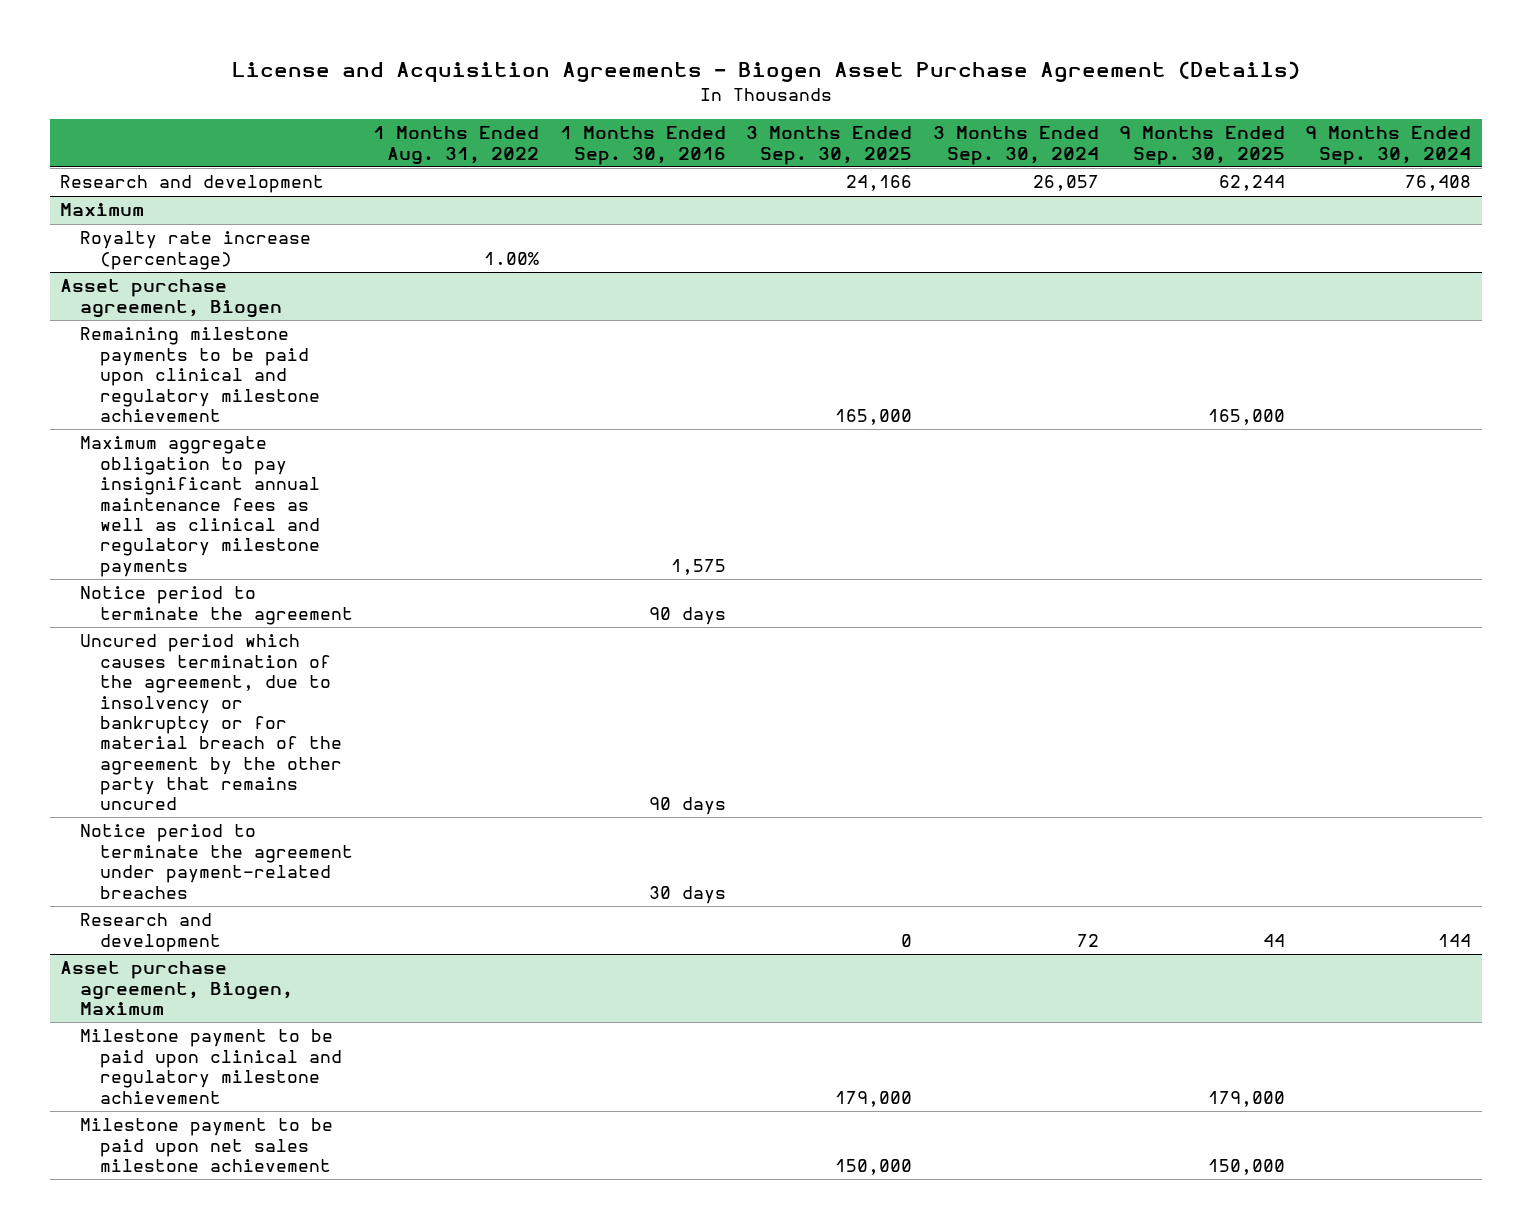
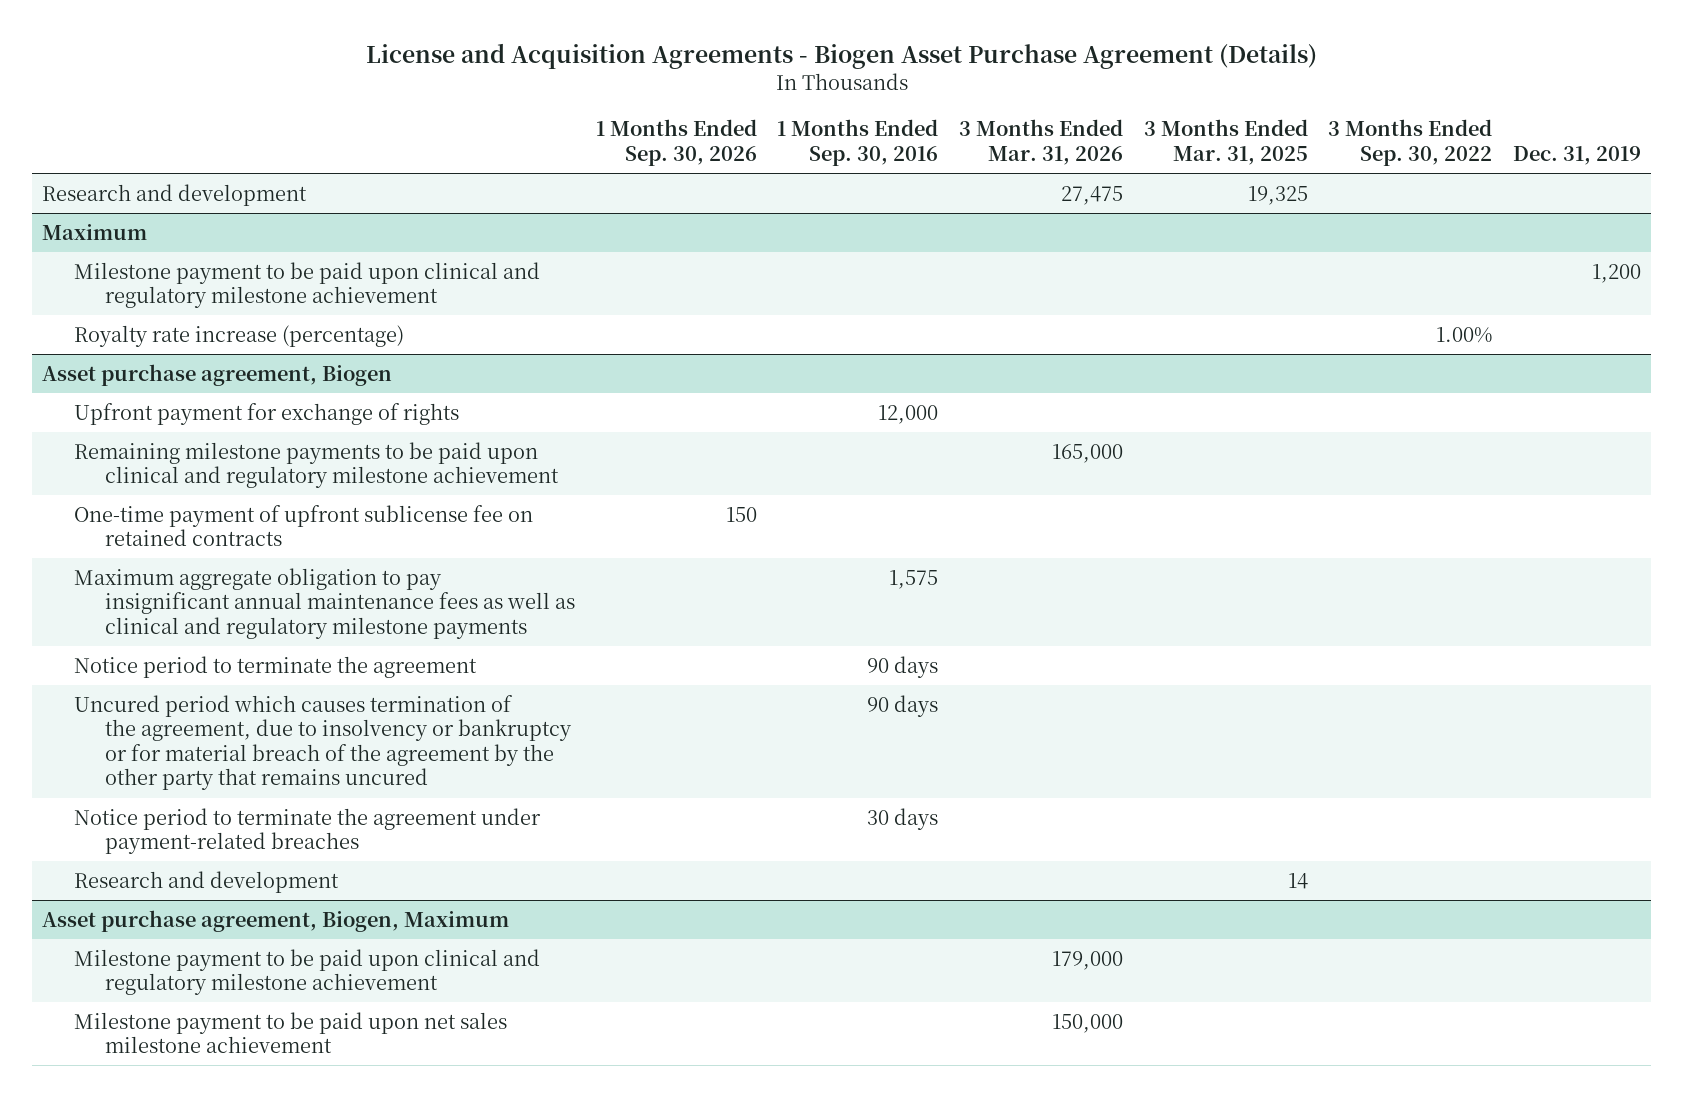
- | 1 Months Ended Aug. 31, 2022 | 1 Months Ended Sep. 30, 2016 | 3 Months Ended Sep. 30, 2025 | 3 Months Ended Sep. 30, 2024 | 9 Months Ended Sep. 30, 2025 | 9 Months Ended Sep. 30, 2024
+ | 1 Months Ended Sep. 30, 2026 | 1 Months Ended Sep. 30, 2016 | 3 Months Ended Mar. 31, 2026 | 3 Months Ended Mar. 31, 2025 | 3 Months Ended Sep. 30, 2022 | Dec. 31, 2019
@ Maximum
+ Milestone payment to be paid upon clinical and regulatory milestone achievement | | | | | | 1,200
@ Asset purchase agreement, Biogen
+ Upfront payment for exchange of rights | | 12,000 | | | |
+ One-time payment of upfront sublicense fee on retained contracts | 150 | | | | |

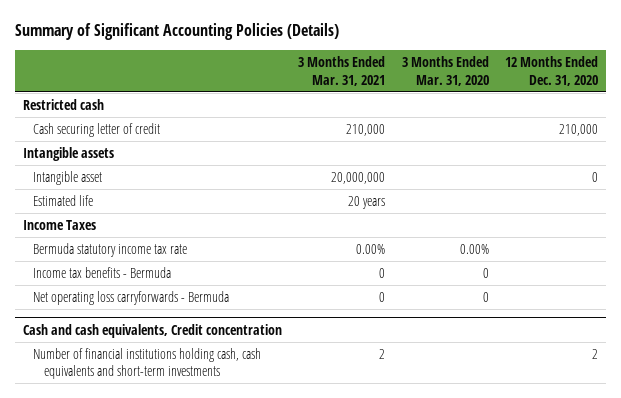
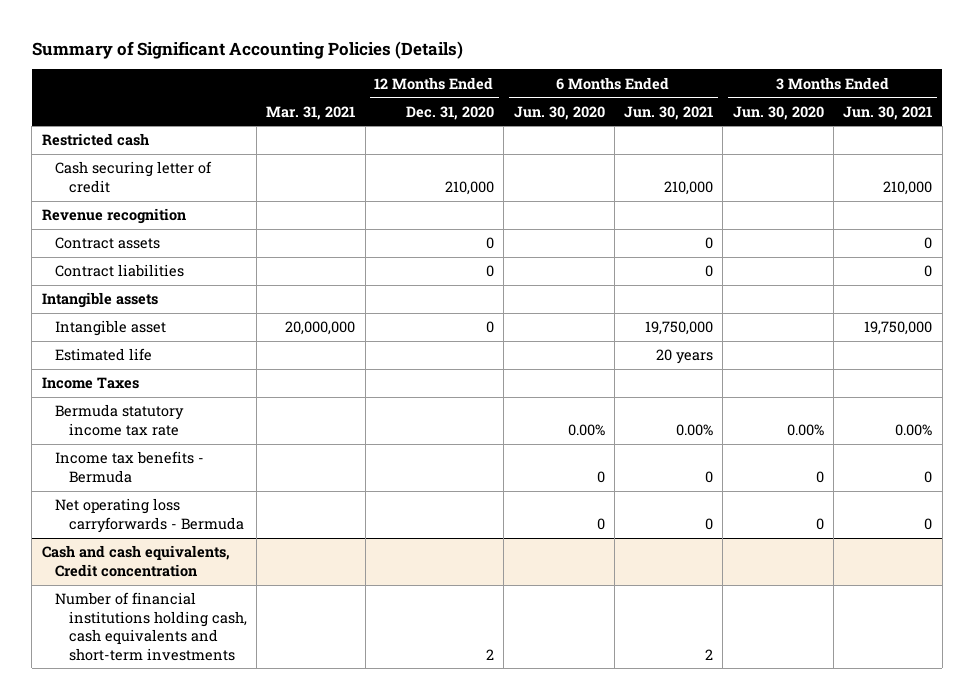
- | 3 Months Ended Mar. 31, 2021 | 3 Months Ended Mar. 31, 2020 | 12 Months Ended Dec. 31, 2020
+ | Mar. 31, 2021 | 12 Months Ended Dec. 31, 2020 | 6 Months Ended Jun. 30, 2020 | 6 Months Ended Jun. 30, 2021 | 3 Months Ended Jun. 30, 2020 | 3 Months Ended Jun. 30, 2021
+ Revenue recognition
+ Contract assets | | 0 | | 0 | | 0
+ Contract liabilities | | 0 | | 0 | | 0

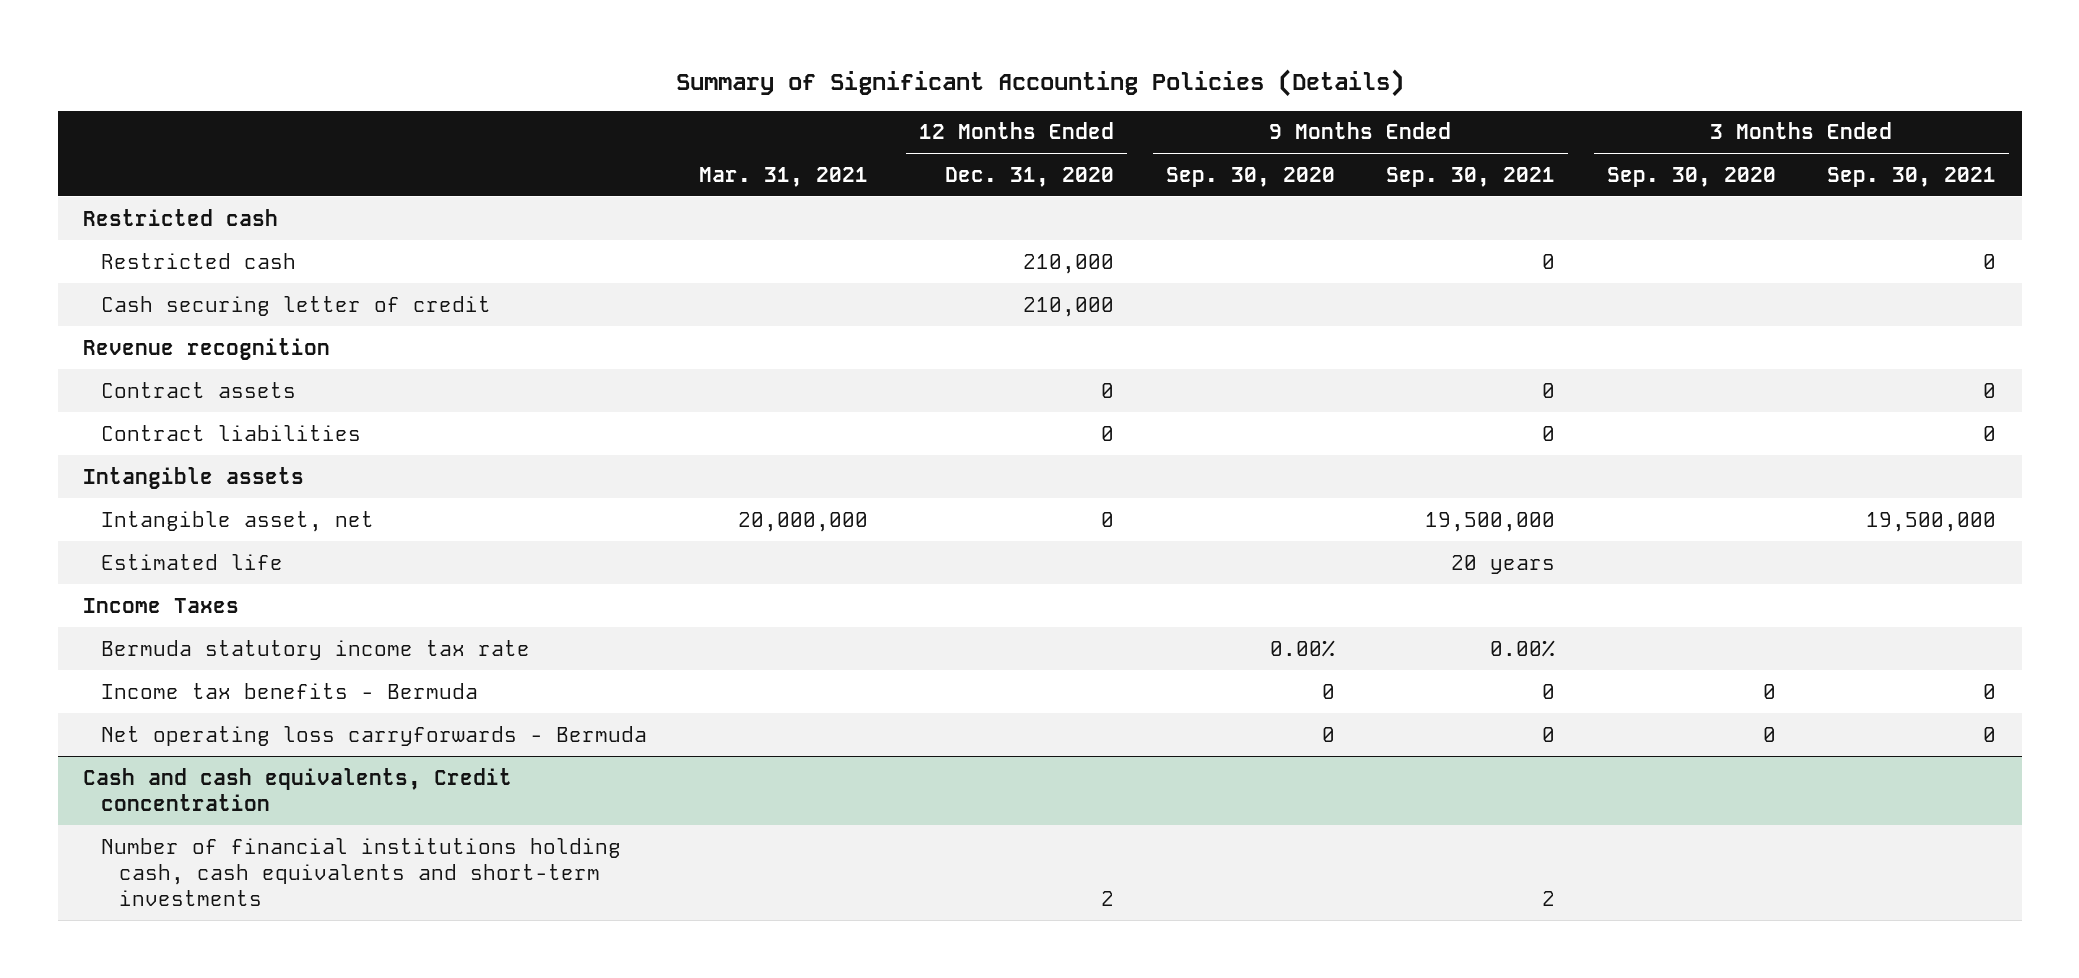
- | Mar. 31, 2021 | 12 Months Ended Dec. 31, 2020 | 6 Months Ended Jun. 30, 2020 | 6 Months Ended Jun. 30, 2021 | 3 Months Ended Jun. 30, 2020 | 3 Months Ended Jun. 30, 2021
+ | Mar. 31, 2021 | 12 Months Ended Dec. 31, 2020 | 9 Months Ended Sep. 30, 2020 | 9 Months Ended Sep. 30, 2021 | 3 Months Ended Sep. 30, 2020 | 3 Months Ended Sep. 30, 2021
+ Restricted cash | | 210,000 | | 0 | | 0
- Intangible asset | 20,000,000 | 0 | | 19,750,000 | | 19,750,000
+ Intangible asset, net | 20,000,000 | 0 | | 19,500,000 | | 19,500,000

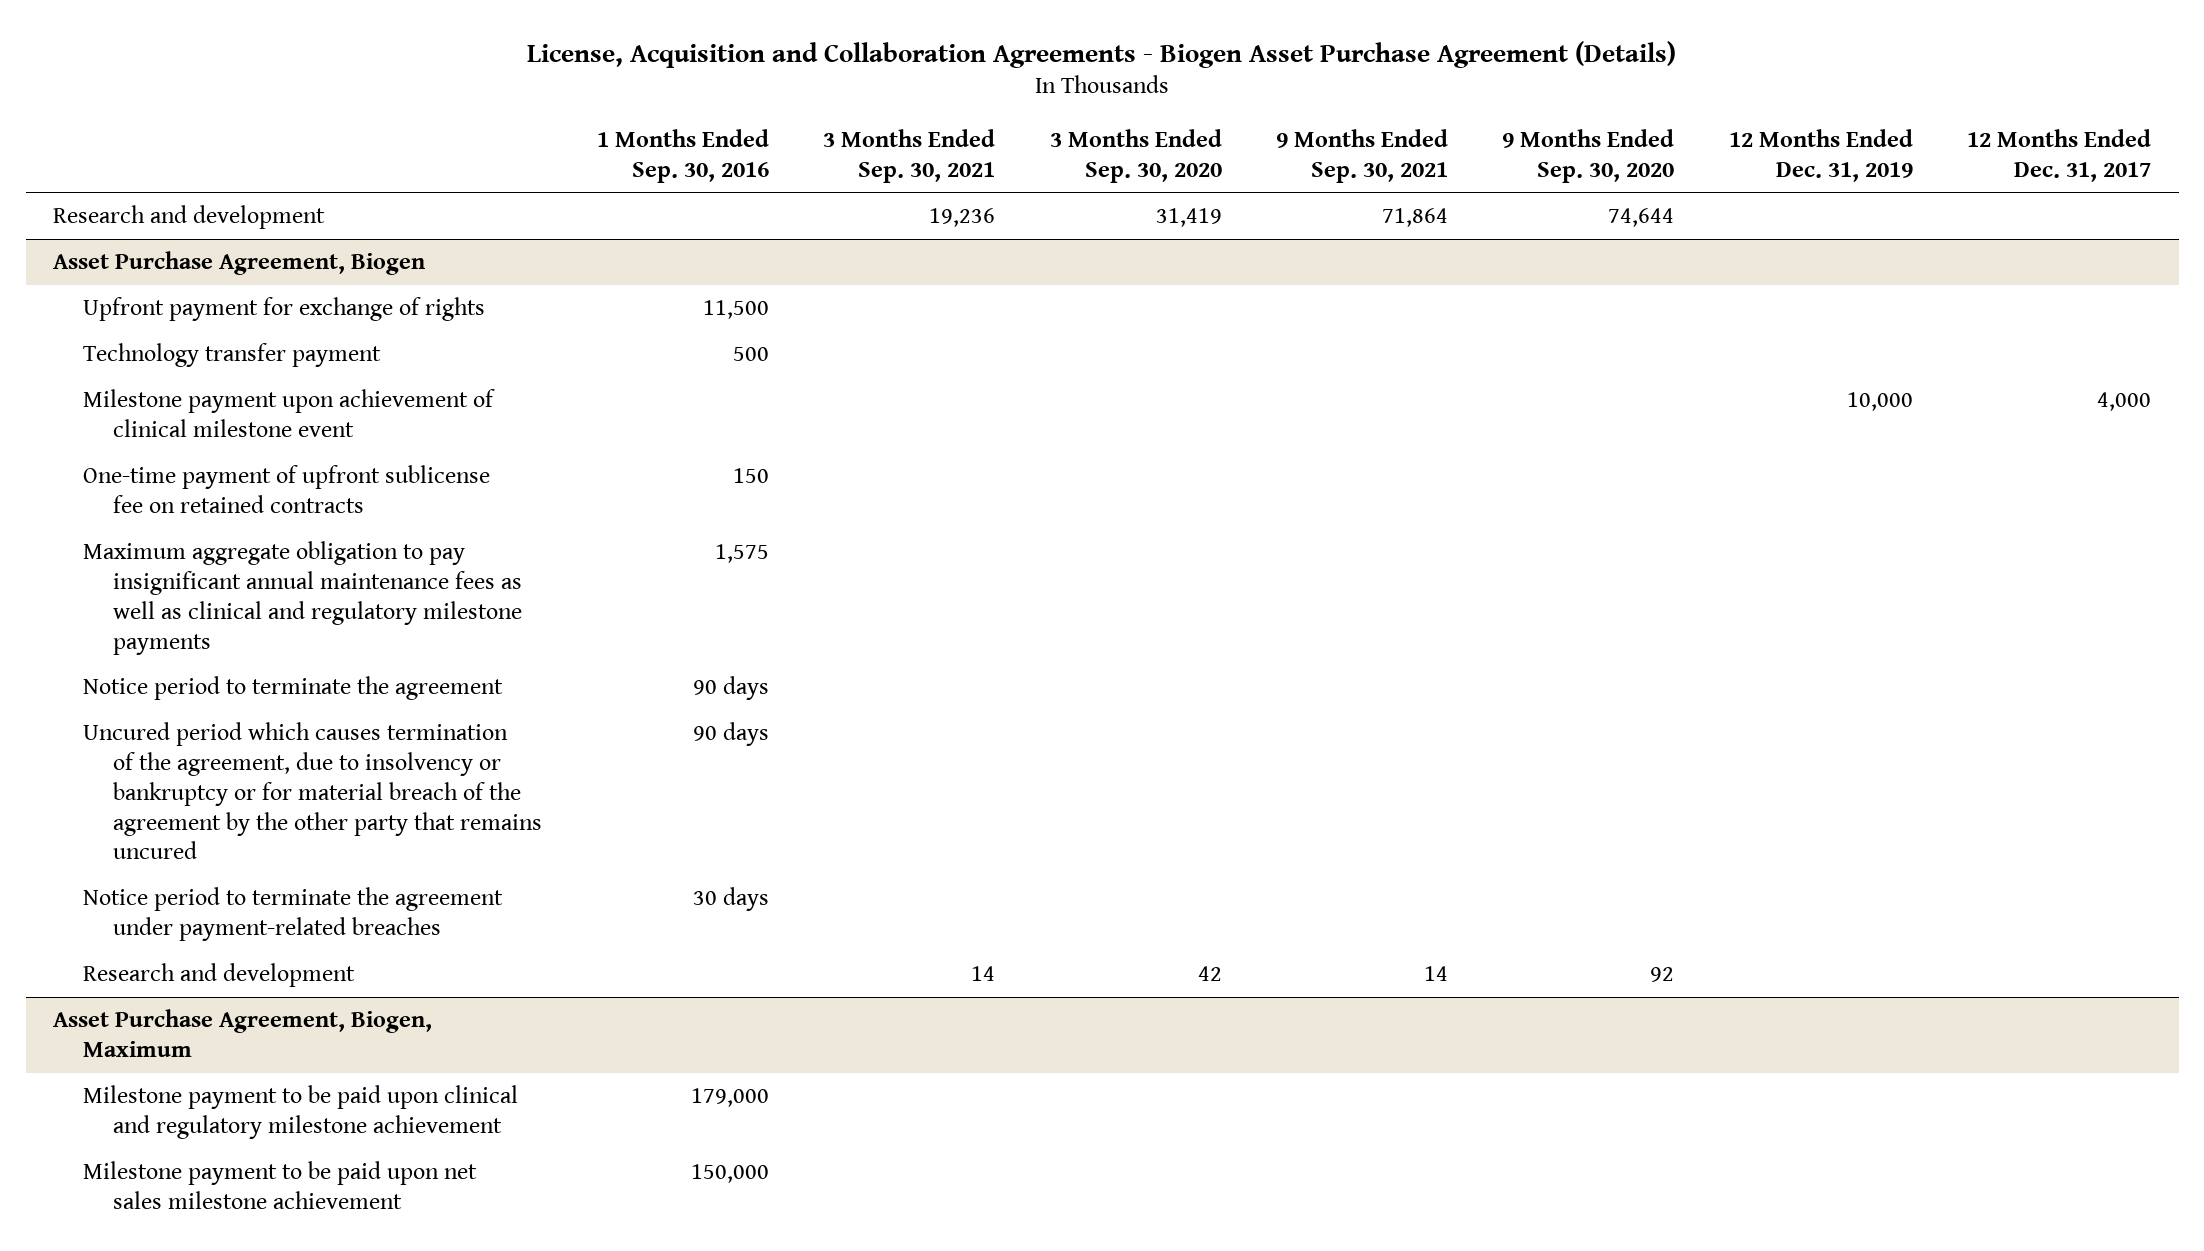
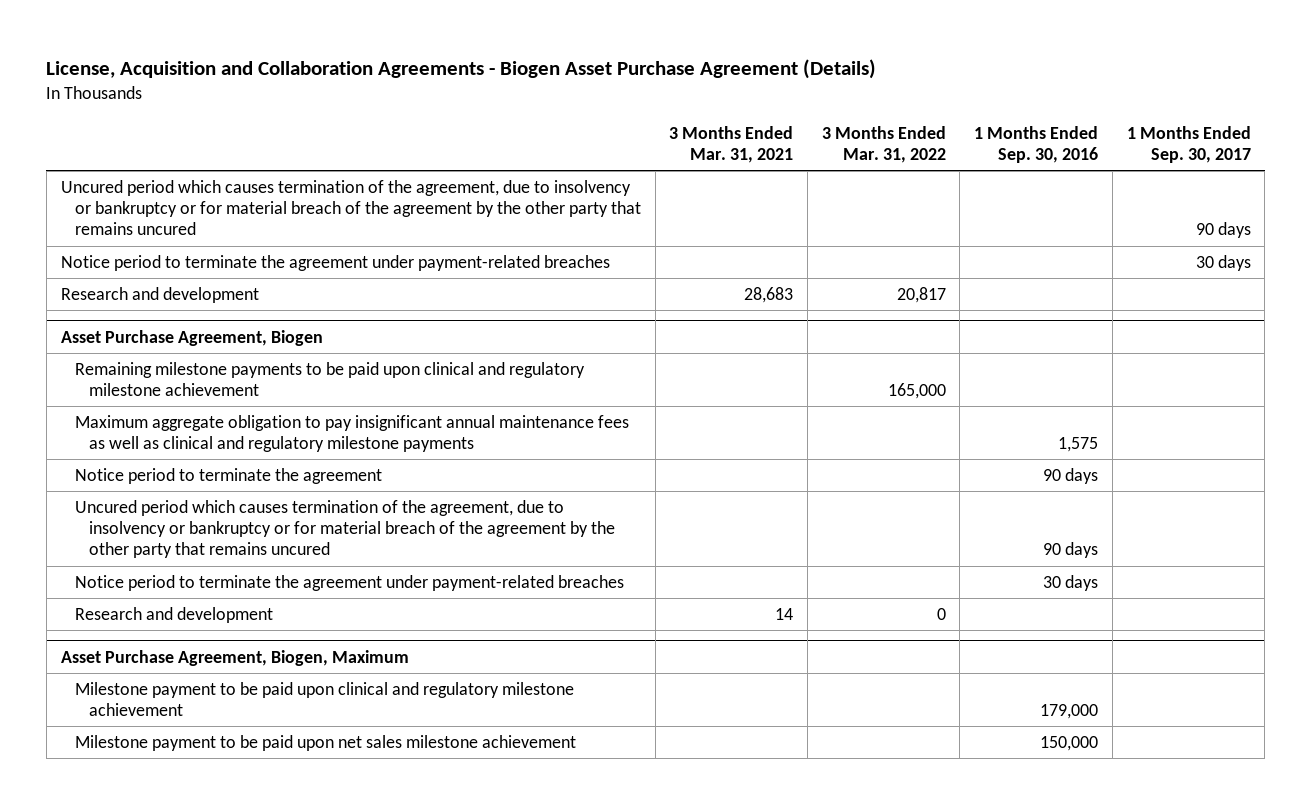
- | 1 Months Ended Sep. 30, 2016 | 3 Months Ended Sep. 30, 2021 | 3 Months Ended Sep. 30, 2020 | 9 Months Ended Sep. 30, 2021 | 9 Months Ended Sep. 30, 2020 | 12 Months Ended Dec. 31, 2019 | 12 Months Ended Dec. 31, 2017
+ | 3 Months Ended Mar. 31, 2021 | 3 Months Ended Mar. 31, 2022 | 1 Months Ended Sep. 30, 2016 | 1 Months Ended Sep. 30, 2017
+ Uncured period which causes termination of the agreement, due to insolvency or bankruptcy or for material breach of the agreement by the other party that remains uncured | | | | 90 days
+ Notice period to terminate the agreement under payment-related breaches | | | | 30 days
@ Asset Purchase Agreement, Biogen
- Upfront payment for exchange of rights | 11,500 | | | | | |
- Technology transfer payment | 500 | | | | | |
- Milestone payment upon achievement of clinical milestone event | | | | | | 10,000 | 4,000
- One-time payment of upfront sublicense fee on retained contracts | 150 | | | | | |
+ Remaining milestone payments to be paid upon clinical and regulatory milestone achievement | | 165,000 | |

